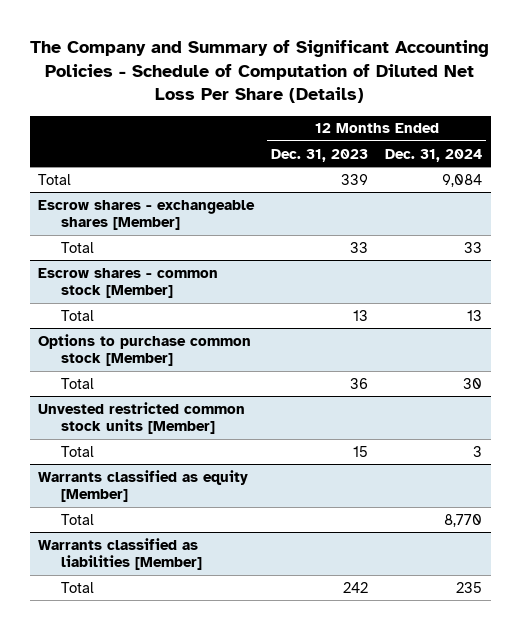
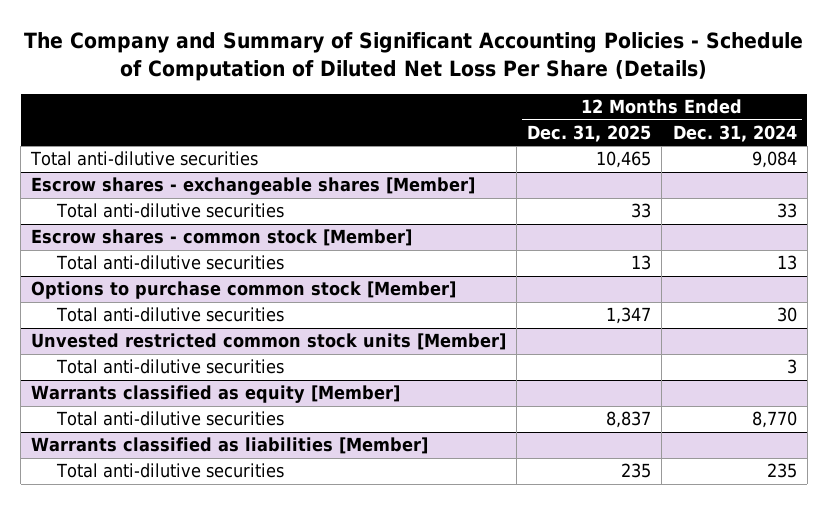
- | 12 Months Ended Dec. 31, 2023 | 12 Months Ended Dec. 31, 2024
+ | 12 Months Ended Dec. 31, 2025 | 12 Months Ended Dec. 31, 2024
- Total | 339 | 9,084
+ Total anti-dilutive securities | 10,465 | 9,084
@ Escrow shares - exchangeable shares [Member]
- Total | 33 | 33
+ Total anti-dilutive securities | 33 | 33
@ Escrow shares - common stock [Member]
- Total | 13 | 13
+ Total anti-dilutive securities | 13 | 13
@ Options to purchase common stock [Member]
- Total | 36 | 30
+ Total anti-dilutive securities | 1,347 | 30
@ Unvested restricted common stock units [Member]
- Total | 15 | 3
+ Total anti-dilutive securities | | 3
@ Warrants classified as equity [Member]
- Total | | 8,770
+ Total anti-dilutive securities | 8,837 | 8,770
@ Warrants classified as liabilities [Member]
- Total | 242 | 235
+ Total anti-dilutive securities | 235 | 235

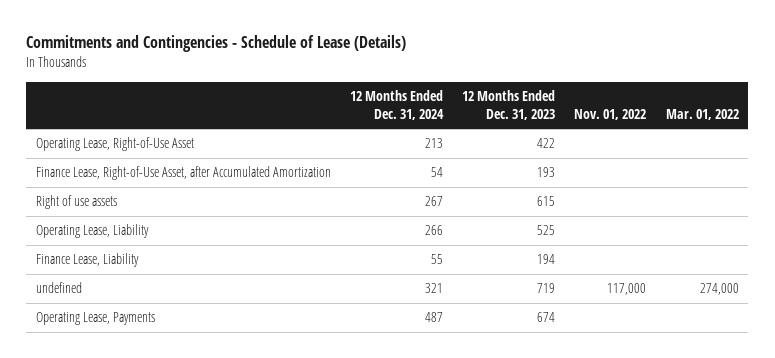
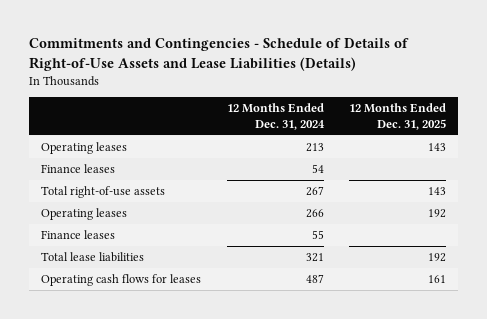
- Commitments and Contingencies - Schedule of Lease (Details)
+ Commitments and Contingencies - Schedule of Details of Right-of-Use Assets and Lease Liabilities (Details)
- | 12 Months Ended Dec. 31, 2024 | 12 Months Ended Dec. 31, 2023 | Nov. 01, 2022 | Mar. 01, 2022
+ | 12 Months Ended Dec. 31, 2024 | 12 Months Ended Dec. 31, 2025
- Operating Lease, Right-of-Use Asset | 213 | 422 | |
- Finance Lease, Right-of-Use Asset, after Accumulated Amortization | 54 | 193 | |
- Right of use assets | 267 | 615 | |
- Operating Lease, Liability | 266 | 525 | |
- Finance Lease, Liability | 55 | 194 | |
- undefined | 321 | 719 | 117,000 | 274,000
- Operating Lease, Payments | 487 | 674 | |
+ Operating leases | 213 | 143
+ Finance leases | 54 |
+ Total right-of-use assets | 267 | 143
+ Operating leases | 266 | 192
+ Finance leases | 55 |
+ Total lease liabilities | 321 | 192
+ Operating cash flows for leases | 487 | 161

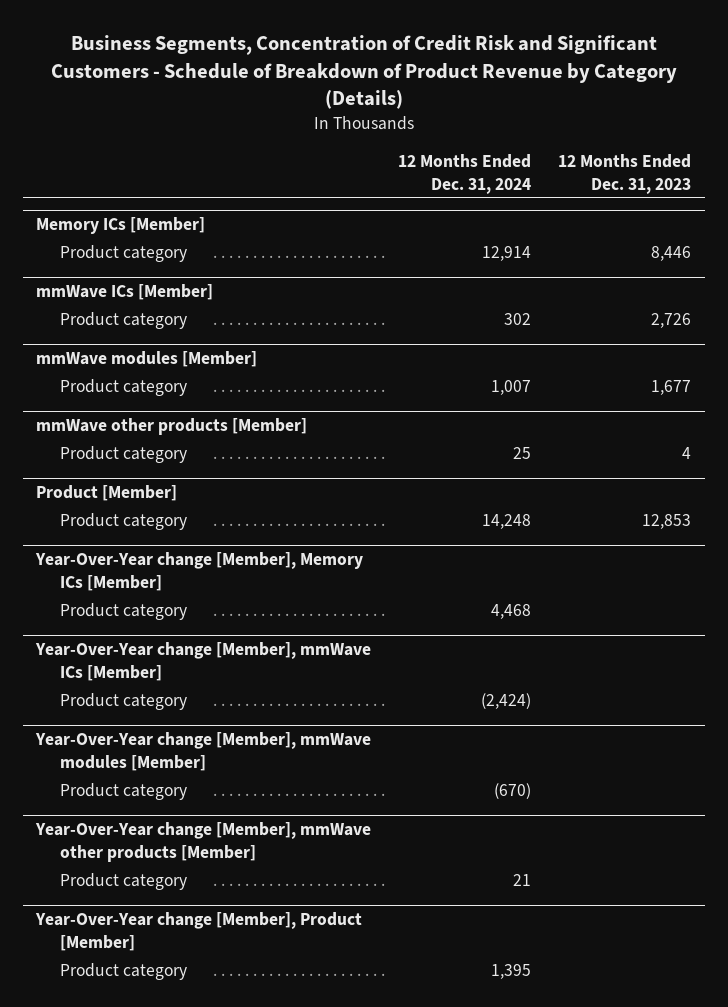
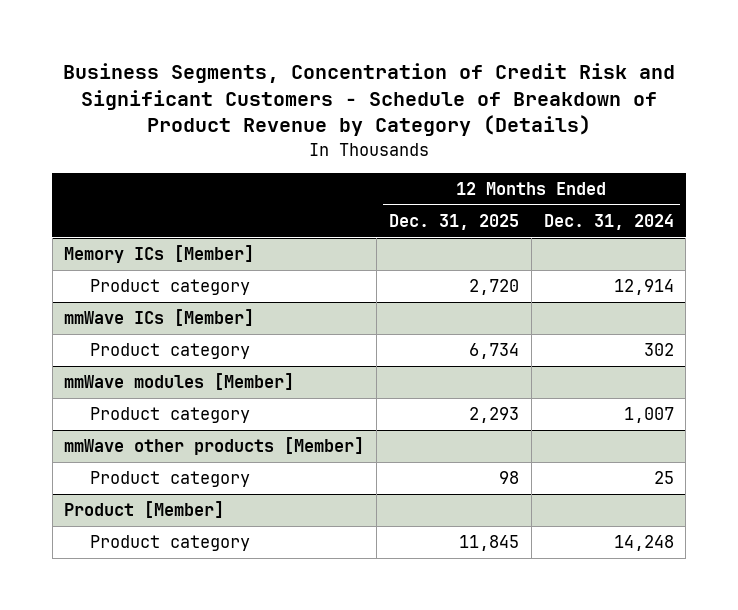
- | 12 Months Ended Dec. 31, 2024 | 12 Months Ended Dec. 31, 2023
+ | 12 Months Ended Dec. 31, 2025 | 12 Months Ended Dec. 31, 2024
- Year-Over-Year change [Member], Memory ICs [Member]
- Product category | 4,468 |
- Year-Over-Year change [Member], mmWave ICs [Member]
- Product category | (2,424) |
- Year-Over-Year change [Member], mmWave modules [Member]
- Product category | (670) |
- Year-Over-Year change [Member], mmWave other products [Member]
- Product category | 21 |
- Year-Over-Year change [Member], Product [Member]
- Product category | 1,395 |

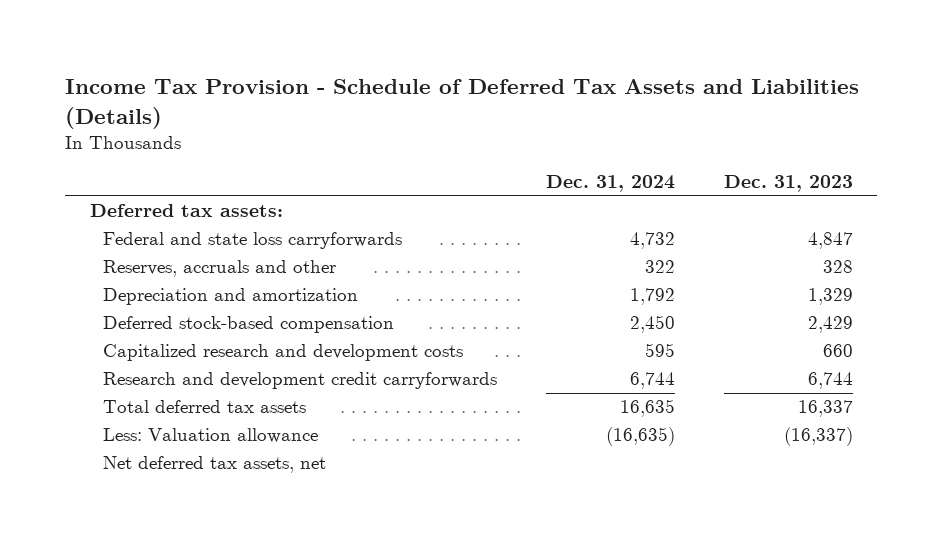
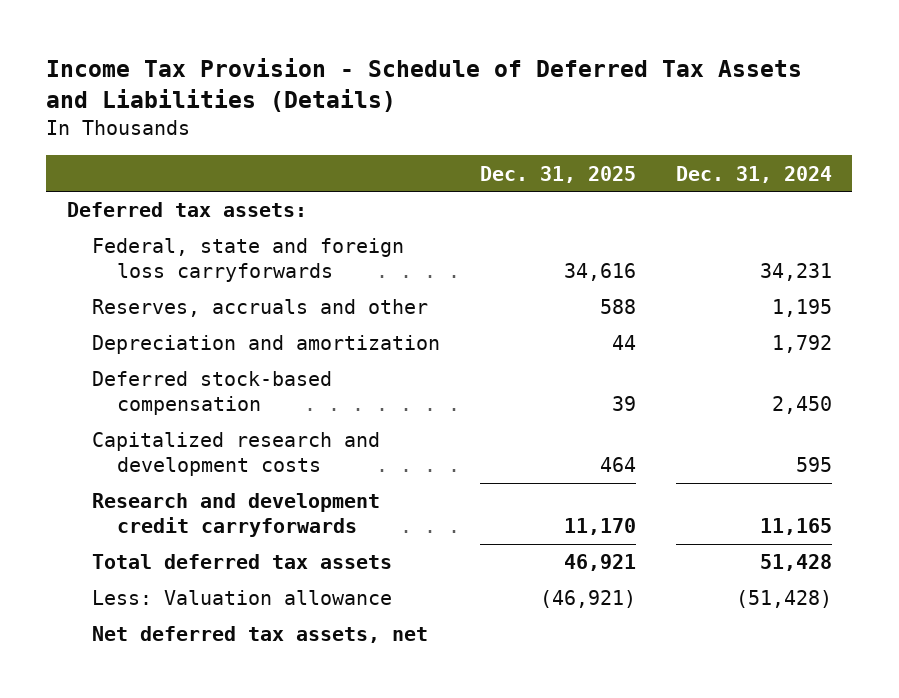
- | Dec. 31, 2024 | Dec. 31, 2023
+ | Dec. 31, 2025 | Dec. 31, 2024
- Federal and state loss carryforwards | 4,732 | 4,847
- Reserves, accruals and other | 322 | 328
+ Federal, state and foreign loss carryforwards | 34,616 | 34,231
+ Reserves, accruals and other | 588 | 1,195
- Research and development credit carryforwards | 6,744 | 6,744
- Total deferred tax assets | 16,635 | 16,337
- Less: Valuation allowance | (16,635) | (16,337)
+ Research and development credit carryforwards | 11,170 | 11,165
+ Total deferred tax assets | 46,921 | 51,428
+ Less: Valuation allowance | (46,921) | (51,428)

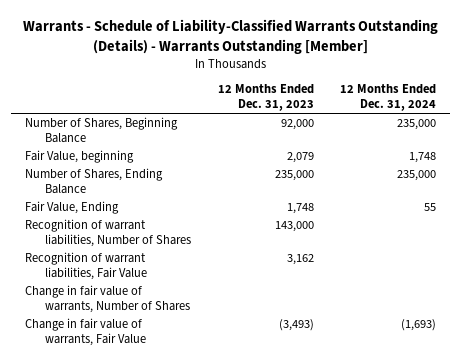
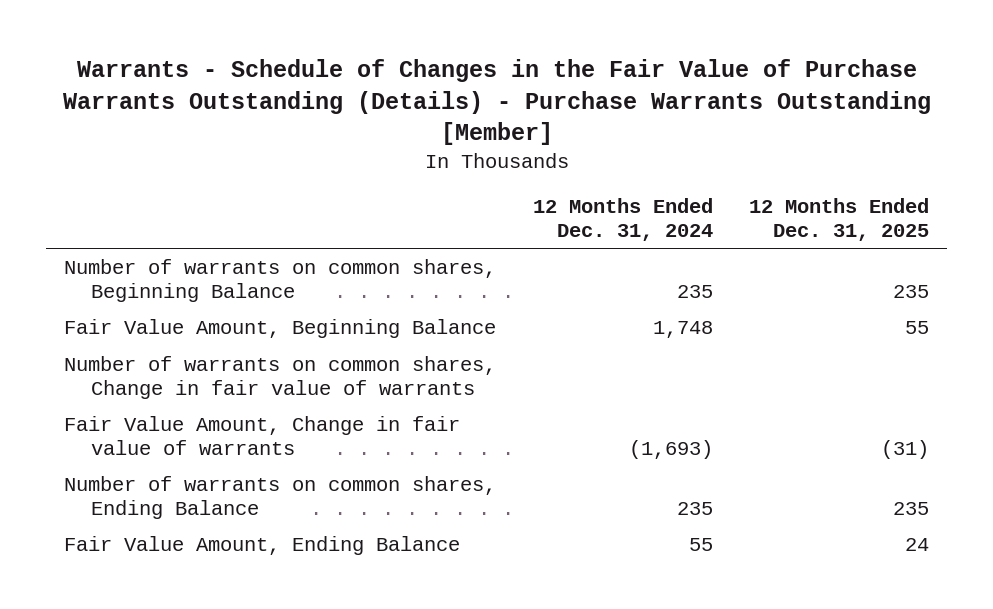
- Warrants - Schedule of Liability-Classified Warrants Outstanding (Details) - Warrants Outstanding [Member]
+ Warrants - Schedule of Changes in the Fair Value of Purchase Warrants Outstanding (Details) - Purchase Warrants Outstanding [Member]
- | 12 Months Ended Dec. 31, 2023 | 12 Months Ended Dec. 31, 2024
+ | 12 Months Ended Dec. 31, 2024 | 12 Months Ended Dec. 31, 2025
- Number of Shares, Beginning Balance | 92,000 | 235,000
- Fair Value, beginning | 2,079 | 1,748
- Number of Shares, Ending Balance | 235,000 | 235,000
- Fair Value, Ending | 1,748 | 55
- Recognition of warrant liabilities, Number of Shares | 143,000 |
- Recognition of warrant liabilities, Fair Value | 3,162 |
- Change in fair value of warrants, Number of Shares
- Change in fair value of warrants, Fair Value | (3,493) | (1,693)
+ Number of warrants on common shares, Beginning Balance | 235 | 235
+ Fair Value Amount, Beginning Balance | 1,748 | 55
+ Number of warrants on common shares, Change in fair value of warrants
+ Fair Value Amount, Change in fair value of warrants | (1,693) | (31)
+ Number of warrants on common shares, Ending Balance | 235 | 235
+ Fair Value Amount, Ending Balance | 55 | 24

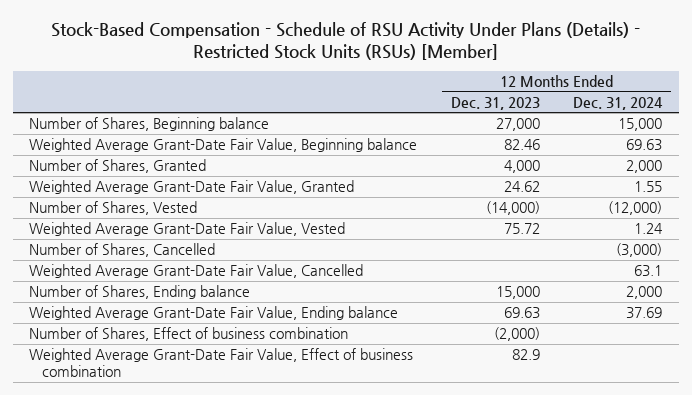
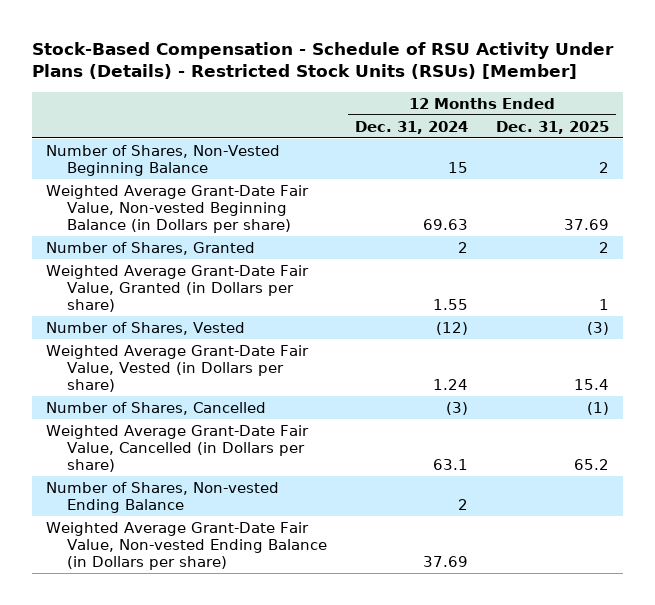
- | 12 Months Ended Dec. 31, 2023 | 12 Months Ended Dec. 31, 2024
+ | 12 Months Ended Dec. 31, 2024 | 12 Months Ended Dec. 31, 2025
- Number of Shares, Beginning balance | 27,000 | 15,000
- Weighted Average Grant-Date Fair Value, Beginning balance | 82.46 | 69.63
- Number of Shares, Granted | 4,000 | 2,000
- Weighted Average Grant-Date Fair Value, Granted | 24.62 | 1.55
- Number of Shares, Vested | (14,000) | (12,000)
- Weighted Average Grant-Date Fair Value, Vested | 75.72 | 1.24
- Number of Shares, Cancelled | | (3,000)
- Weighted Average Grant-Date Fair Value, Cancelled | | 63.1
- Number of Shares, Ending balance | 15,000 | 2,000
- Weighted Average Grant-Date Fair Value, Ending balance | 69.63 | 37.69
- Number of Shares, Effect of business combination | (2,000) |
- Weighted Average Grant-Date Fair Value, Effect of business combination | 82.9 |
+ Number of Shares, Non-Vested Beginning Balance | 15 | 2
+ Weighted Average Grant-Date Fair Value, Non-vested Beginning Balance (in Dollars per share) | 69.63 | 37.69
+ Number of Shares, Granted | 2 | 2
+ Weighted Average Grant-Date Fair Value, Granted (in Dollars per share) | 1.55 | 1
+ Number of Shares, Vested | (12) | (3)
+ Weighted Average Grant-Date Fair Value, Vested (in Dollars per share) | 1.24 | 15.4
+ Number of Shares, Cancelled | (3) | (1)
+ Weighted Average Grant-Date Fair Value, Cancelled (in Dollars per share) | 63.1 | 65.2
+ Number of Shares, Non-vested Ending Balance | 2 |
+ Weighted Average Grant-Date Fair Value, Non-vested Ending Balance (in Dollars per share) | 37.69 |

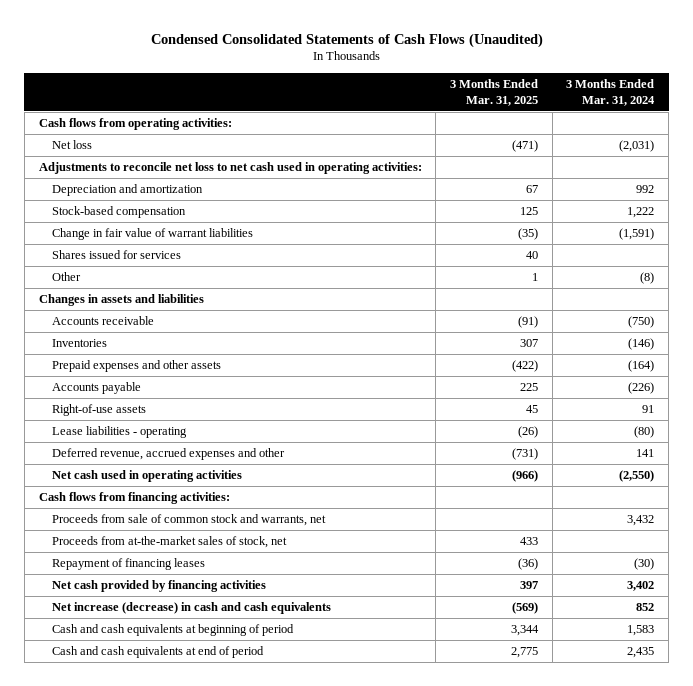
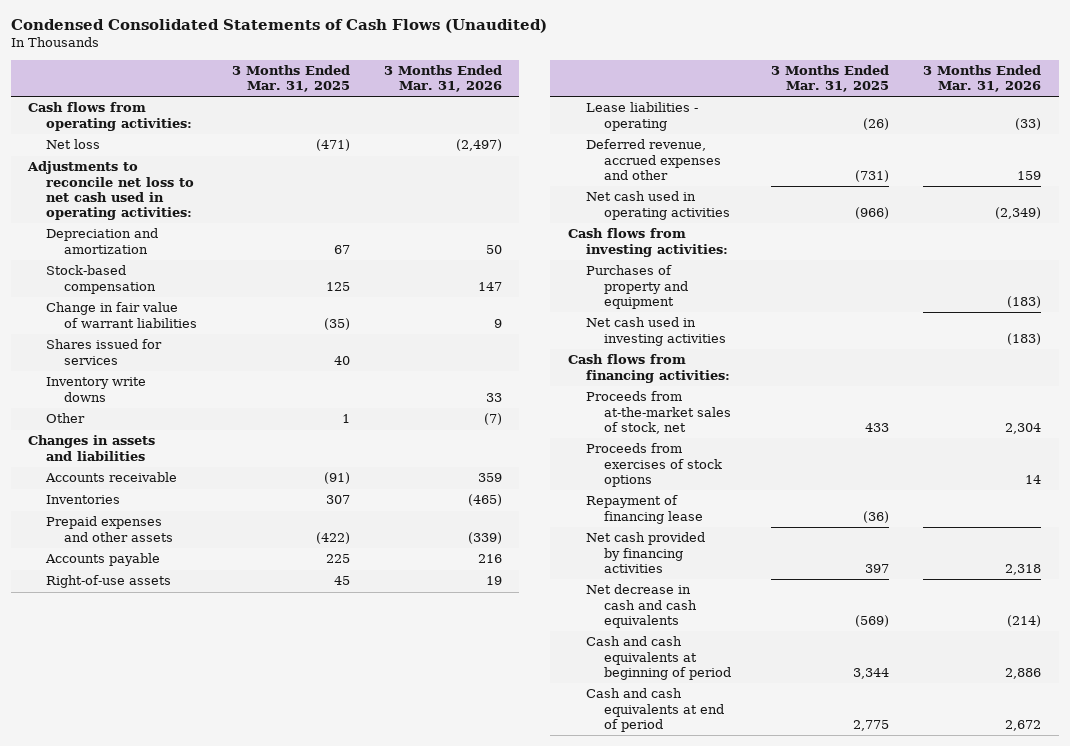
- | 3 Months Ended Mar. 31, 2025 | 3 Months Ended Mar. 31, 2024
+ | 3 Months Ended Mar. 31, 2025 | 3 Months Ended Mar. 31, 2026
+ Inventory write downs | | 33
+ Cash flows from investing activities:
+ Purchases of property and equipment | | (183)
+ Net cash used in investing activities | | (183)
- Proceeds from sale of common stock and warrants, net | | 3,432
- Repayment of financing leases | (36) | (30)
+ Proceeds from exercises of stock options | | 14
+ Repayment of financing lease | (36) |
- Net increase (decrease) in cash and cash equivalents | (569) | 852
+ Net decrease in cash and cash equivalents | (569) | (214)

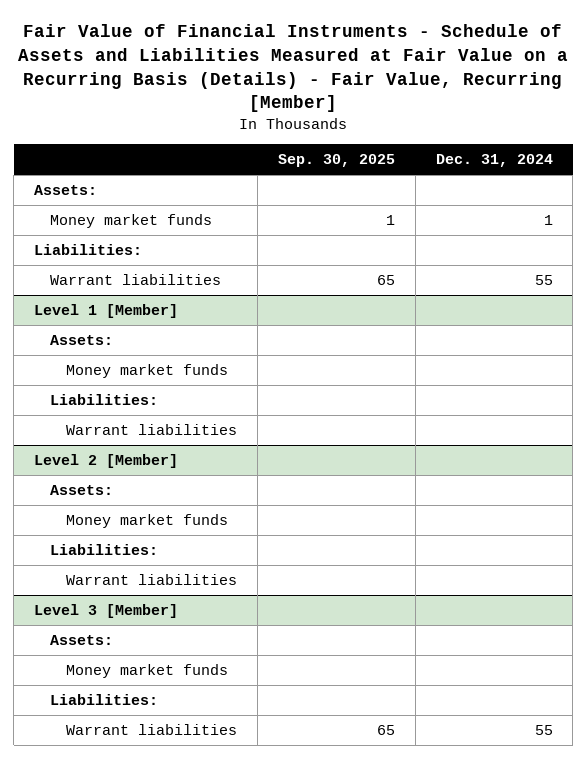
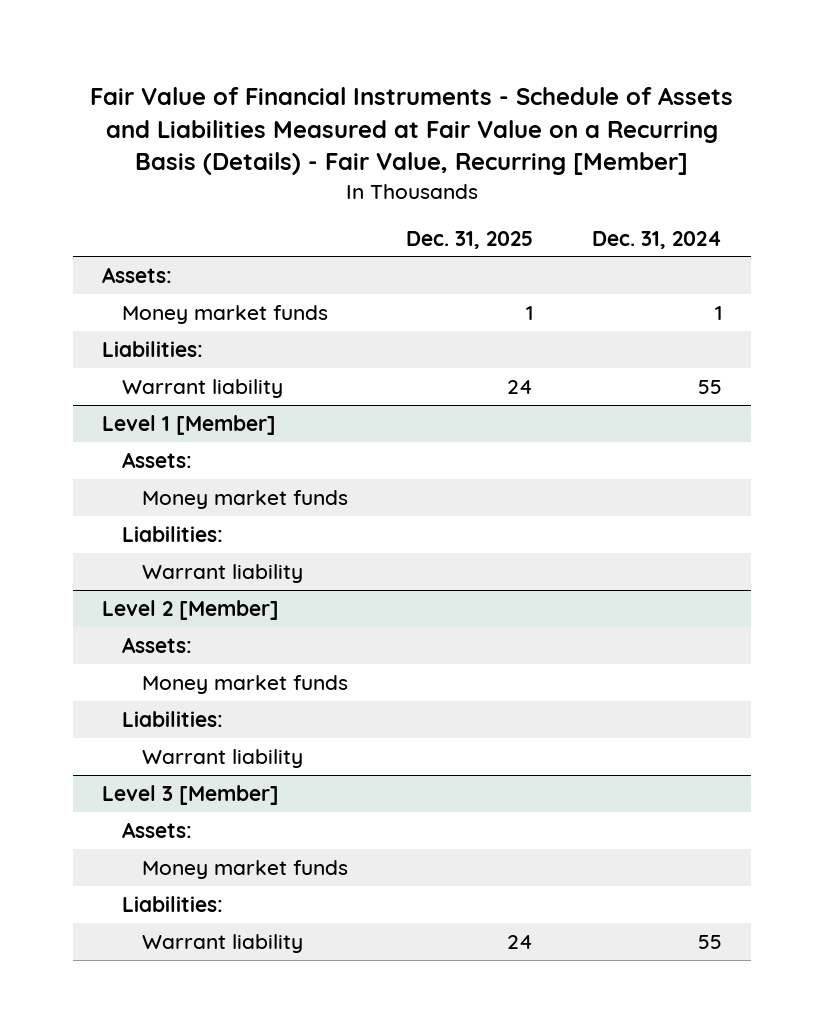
- | Sep. 30, 2025 | Dec. 31, 2024
+ | Dec. 31, 2025 | Dec. 31, 2024
- Warrant liabilities | 65 | 55
+ Warrant liability | 24 | 55
@ Level 1 [Member]
- Warrant liabilities
+ Warrant liability
@ Level 2 [Member]
- Warrant liabilities
+ Warrant liability
@ Level 3 [Member]
- Warrant liabilities | 65 | 55
+ Warrant liability | 24 | 55

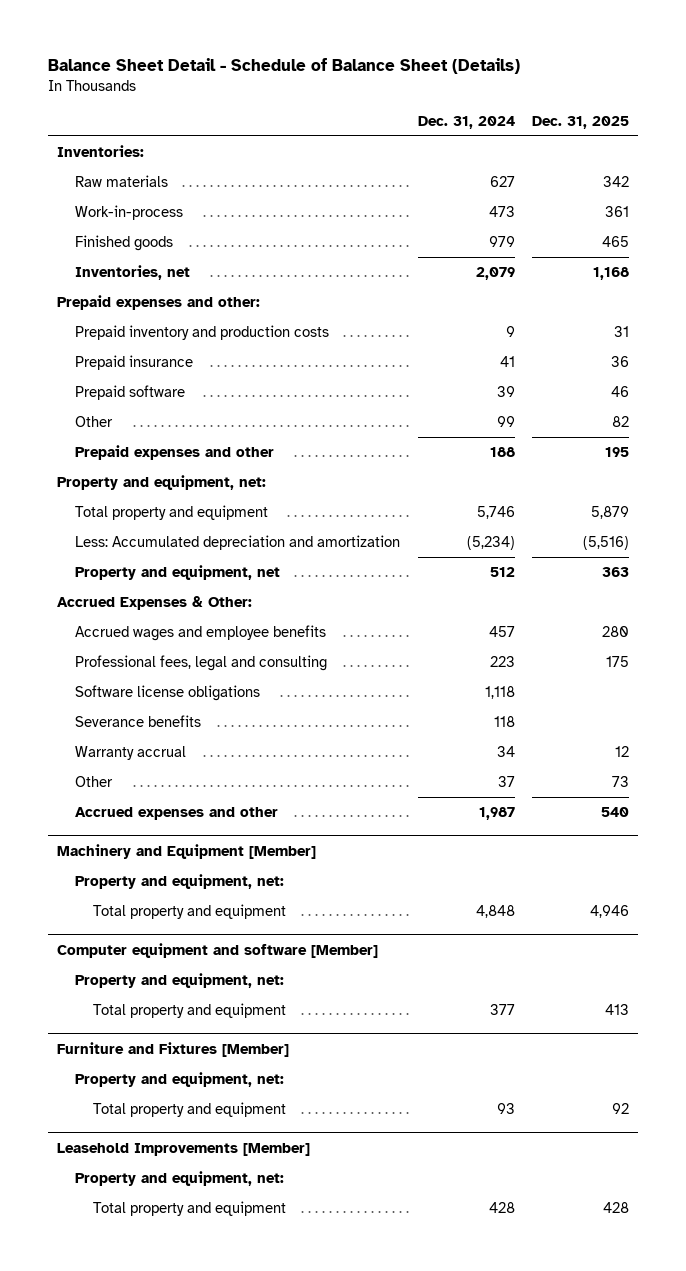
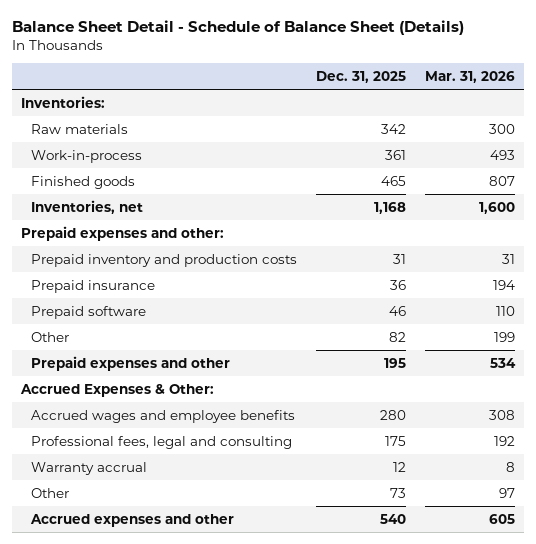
- | Dec. 31, 2024 | Dec. 31, 2025
+ | Dec. 31, 2025 | Mar. 31, 2026
- Property and equipment, net:
- Total property and equipment | 5,746 | 5,879
- Less: Accumulated depreciation and amortization | (5,234) | (5,516)
- Property and equipment, net | 512 | 363
- Software license obligations | 1,118 |
- Severance benefits | 118 |
- Machinery and Equipment [Member]
- Property and equipment, net:
- Total property and equipment | 4,848 | 4,946
- Computer equipment and software [Member]
- Property and equipment, net:
- Total property and equipment | 377 | 413
- Furniture and Fixtures [Member]
- Property and equipment, net:
- Total property and equipment | 93 | 92
- Leasehold Improvements [Member]
- Property and equipment, net:
- Total property and equipment | 428 | 428

